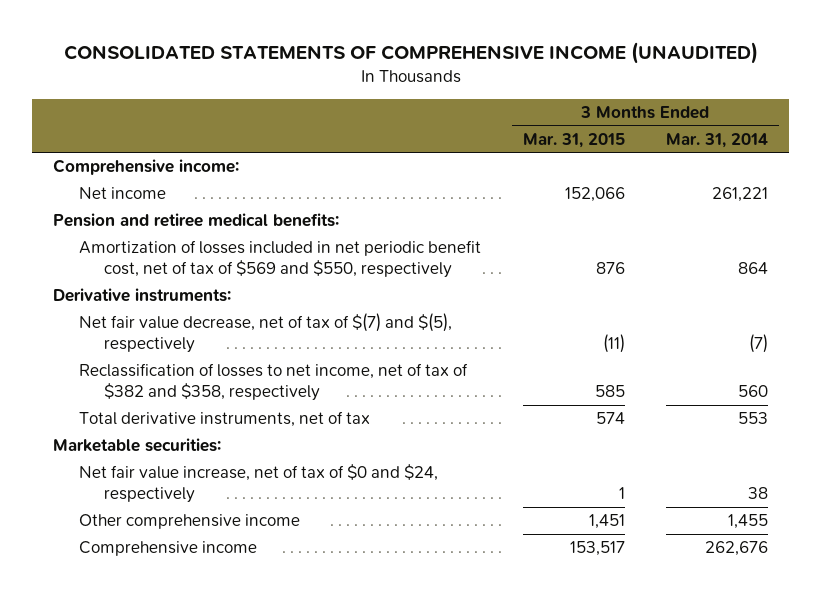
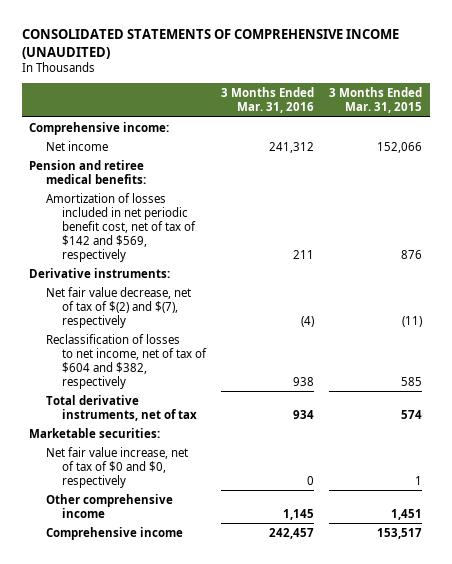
- | 3 Months Ended Mar. 31, 2015 | 3 Months Ended Mar. 31, 2014
+ | 3 Months Ended Mar. 31, 2016 | 3 Months Ended Mar. 31, 2015
- Amortization of losses included in net periodic benefit cost, net of tax of $569 and $550, respectively | 876 | 864
+ Amortization of losses included in net periodic benefit cost, net of tax of $142 and $569, respectively | 211 | 876
- Net fair value decrease, net of tax of $(7) and $(5), respectively | (11) | (7)
- Reclassification of losses to net income, net of tax of $382 and $358, respectively | 585 | 560
+ Net fair value decrease, net of tax of $(2) and $(7), respectively | (4) | (11)
+ Reclassification of losses to net income, net of tax of $604 and $382, respectively | 938 | 585
- Net fair value increase, net of tax of $0 and $24, respectively | 1 | 38
+ Net fair value increase, net of tax of $0 and $0, respectively | 0 | 1

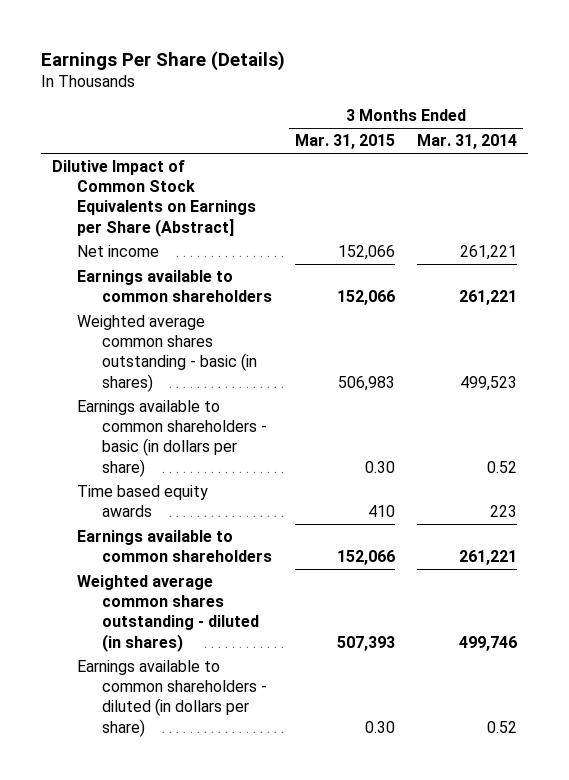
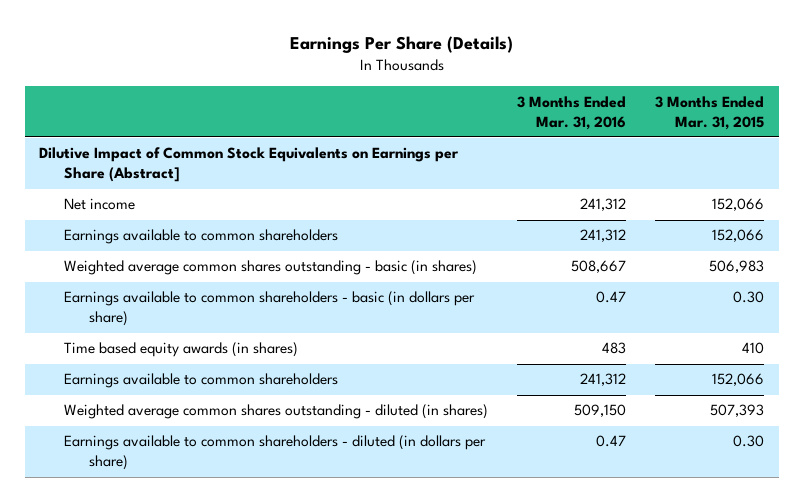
- | 3 Months Ended Mar. 31, 2015 | 3 Months Ended Mar. 31, 2014
+ | 3 Months Ended Mar. 31, 2016 | 3 Months Ended Mar. 31, 2015
- Time based equity awards | 410 | 223
+ Time based equity awards (in shares) | 483 | 410

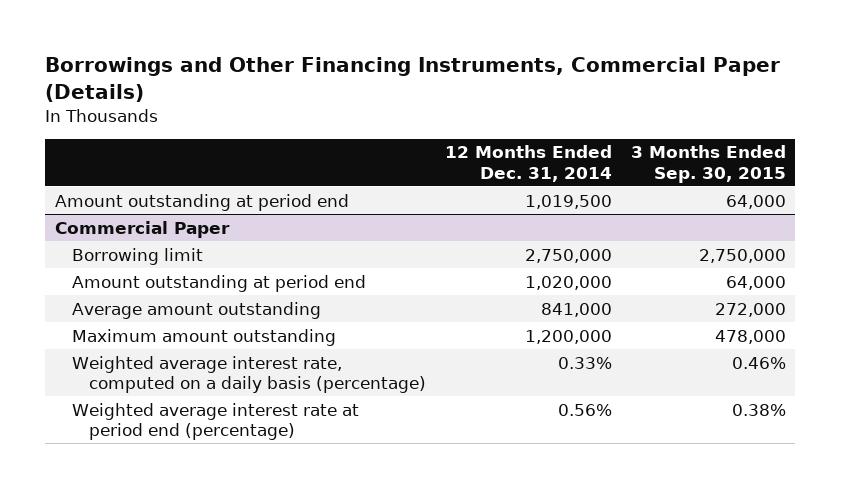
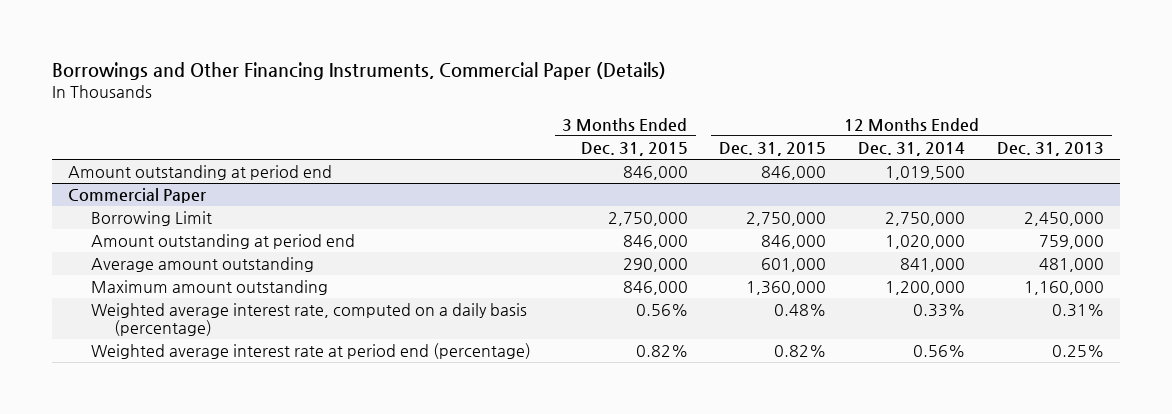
- | 12 Months Ended Dec. 31, 2014 | 3 Months Ended Sep. 30, 2015
+ | 3 Months Ended Dec. 31, 2015 | 12 Months Ended Dec. 31, 2015 | 12 Months Ended Dec. 31, 2014 | 12 Months Ended Dec. 31, 2013
@ Commercial Paper
- Borrowing limit | 2,750,000 | 2,750,000
+ Borrowing Limit | 2,750,000 | 2,750,000 | 2,750,000 | 2,450,000

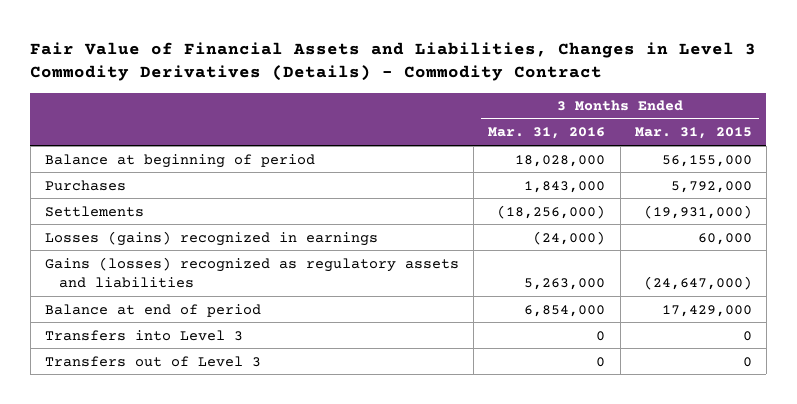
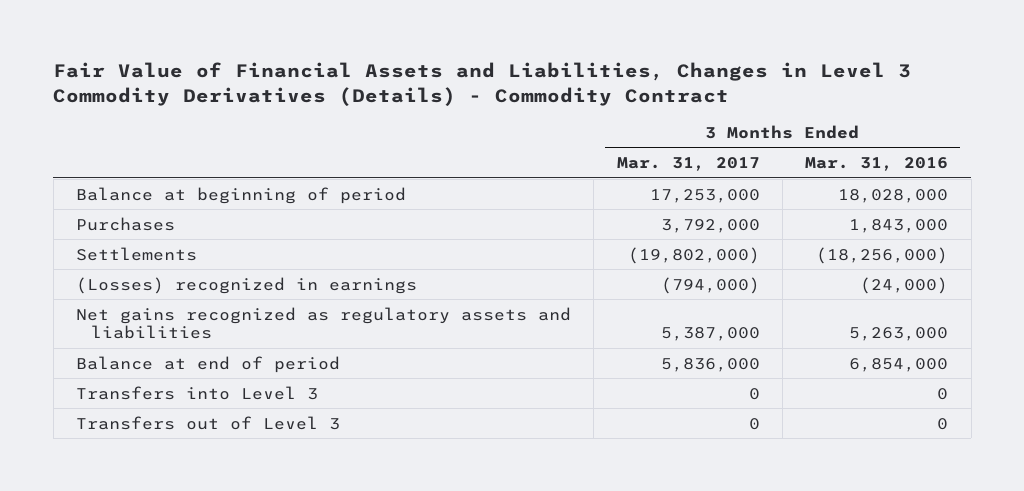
- | 3 Months Ended Mar. 31, 2016 | 3 Months Ended Mar. 31, 2015
+ | 3 Months Ended Mar. 31, 2017 | 3 Months Ended Mar. 31, 2016
- Losses (gains) recognized in earnings | (24,000) | 60,000
- Gains (losses) recognized as regulatory assets and liabilities | 5,263,000 | (24,647,000)
+ (Losses) recognized in earnings | (794,000) | (24,000)
+ Net gains recognized as regulatory assets and liabilities | 5,387,000 | 5,263,000

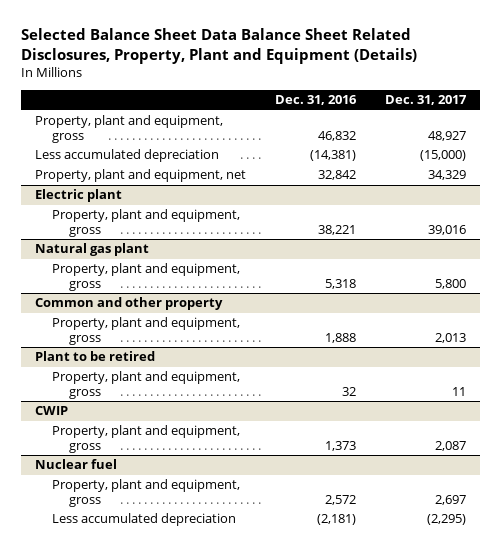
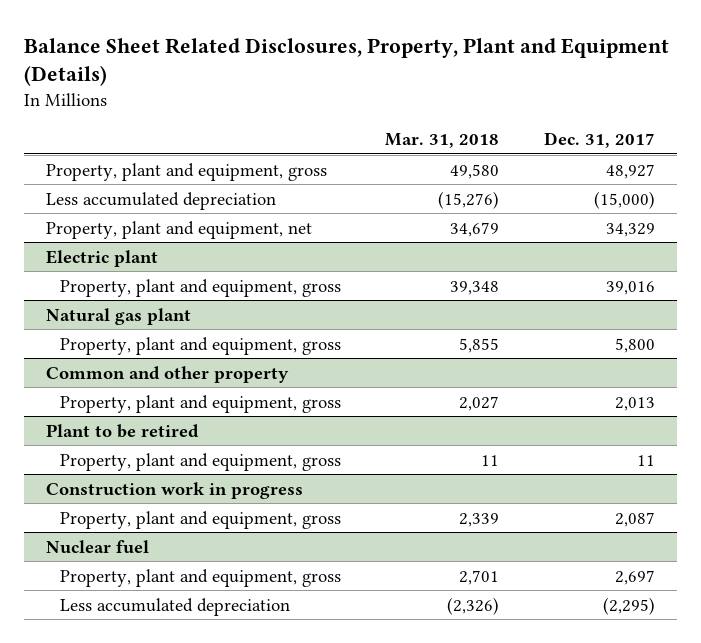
- Selected Balance Sheet Data Balance Sheet Related Disclosures, Property, Plant and Equipment (Details)
+ Balance Sheet Related Disclosures, Property, Plant and Equipment (Details)
- | Dec. 31, 2016 | Dec. 31, 2017
+ | Mar. 31, 2018 | Dec. 31, 2017
- CWIP
+ Construction work in progress

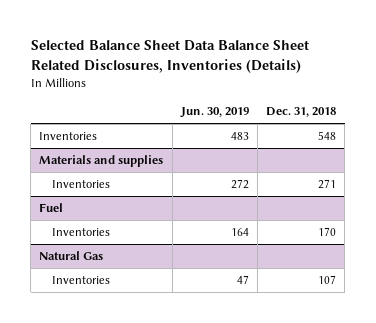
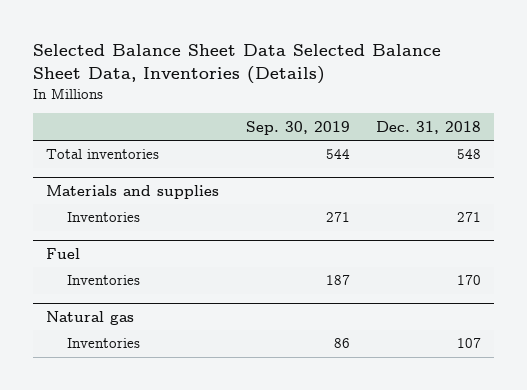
- Selected Balance Sheet Data Balance Sheet Related Disclosures, Inventories (Details)
+ Selected Balance Sheet Data Selected Balance Sheet Data, Inventories (Details)
- | Jun. 30, 2019 | Dec. 31, 2018
+ | Sep. 30, 2019 | Dec. 31, 2018
- Inventories | 483 | 548
+ Total inventories | 544 | 548
- Natural Gas
+ Natural gas

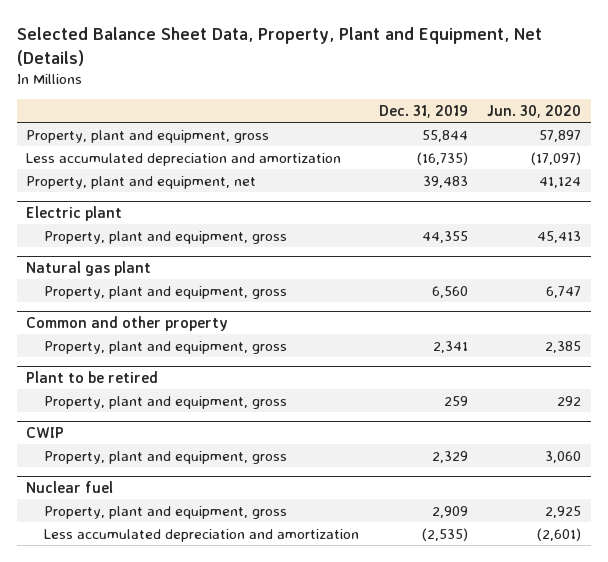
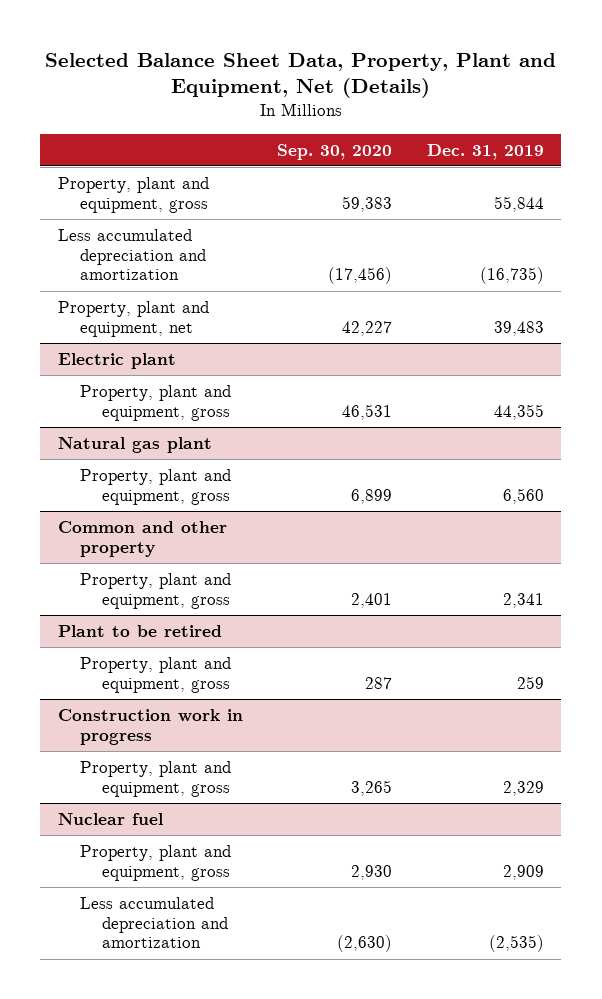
- | Dec. 31, 2019 | Jun. 30, 2020
+ | Sep. 30, 2020 | Dec. 31, 2019
- CWIP
+ Construction work in progress

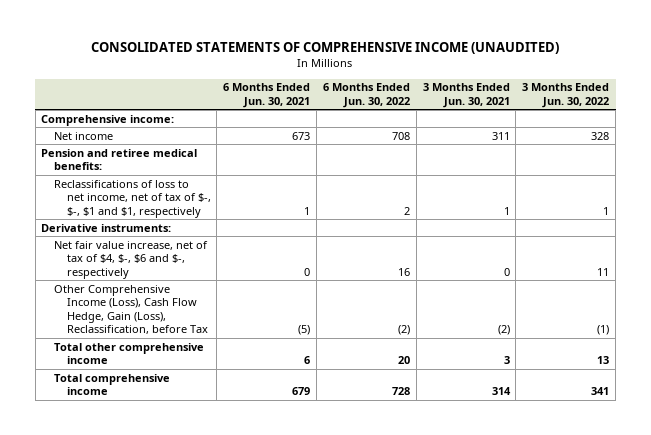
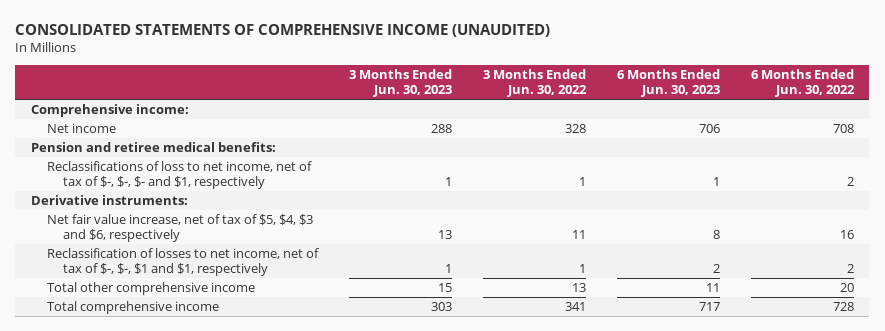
- | 6 Months Ended Jun. 30, 2021 | 6 Months Ended Jun. 30, 2022 | 3 Months Ended Jun. 30, 2021 | 3 Months Ended Jun. 30, 2022
+ | 3 Months Ended Jun. 30, 2023 | 3 Months Ended Jun. 30, 2022 | 6 Months Ended Jun. 30, 2023 | 6 Months Ended Jun. 30, 2022
- Reclassifications of loss to net income, net of tax of $-, $-, $1 and $1, respectively | 1 | 2 | 1 | 1
+ Reclassifications of loss to net income, net of tax of $-, $-, $- and $1, respectively | 1 | 1 | 1 | 2
- Net fair value increase, net of tax of $4, $-, $6 and $-, respectively | 0 | 16 | 0 | 11
- Other Comprehensive Income (Loss), Cash Flow Hedge, Gain (Loss), Reclassification, before Tax | (5) | (2) | (2) | (1)
+ Net fair value increase, net of tax of $5, $4, $3 and $6, respectively | 13 | 11 | 8 | 16
+ Reclassification of losses to net income, net of tax of $-, $-, $1 and $1, respectively | 1 | 1 | 2 | 2

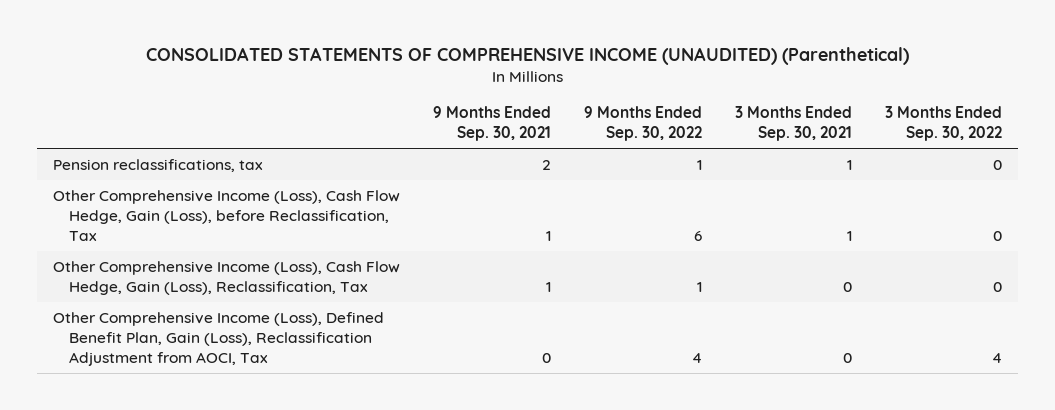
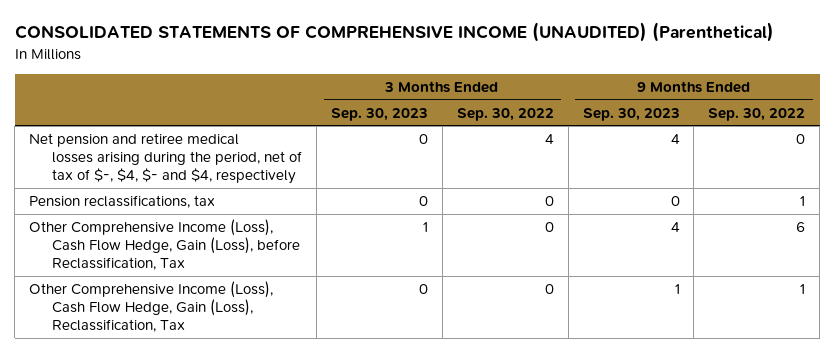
- | 9 Months Ended Sep. 30, 2021 | 9 Months Ended Sep. 30, 2022 | 3 Months Ended Sep. 30, 2021 | 3 Months Ended Sep. 30, 2022
+ | 3 Months Ended Sep. 30, 2023 | 3 Months Ended Sep. 30, 2022 | 9 Months Ended Sep. 30, 2023 | 9 Months Ended Sep. 30, 2022
+ Net pension and retiree medical losses arising during the period, net of tax of $-, $4, $- and $4, respectively | 0 | 4 | 4 | 0
- Other Comprehensive Income (Loss), Defined Benefit Plan, Gain (Loss), Reclassification Adjustment from AOCI, Tax | 0 | 4 | 0 | 4

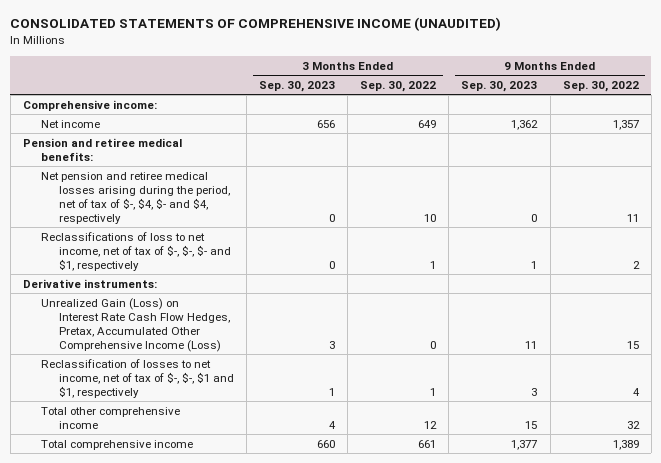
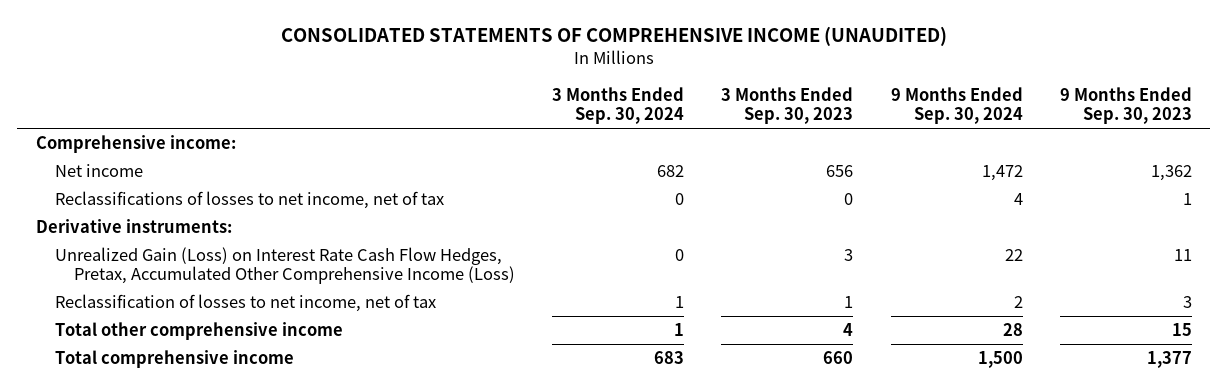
- | 3 Months Ended Sep. 30, 2023 | 3 Months Ended Sep. 30, 2022 | 9 Months Ended Sep. 30, 2023 | 9 Months Ended Sep. 30, 2022
+ | 3 Months Ended Sep. 30, 2024 | 3 Months Ended Sep. 30, 2023 | 9 Months Ended Sep. 30, 2024 | 9 Months Ended Sep. 30, 2023
- Pension and retiree medical benefits:
- Net pension and retiree medical losses arising during the period, net of tax of $-, $4, $- and $4, respectively | 0 | 10 | 0 | 11
- Reclassifications of loss to net income, net of tax of $-, $-, $- and $1, respectively | 0 | 1 | 1 | 2
+ Reclassifications of losses to net income, net of tax | 0 | 0 | 4 | 1
- Reclassification of losses to net income, net of tax of $-, $-, $1 and $1, respectively | 1 | 1 | 3 | 4
+ Reclassification of losses to net income, net of tax | 1 | 1 | 2 | 3

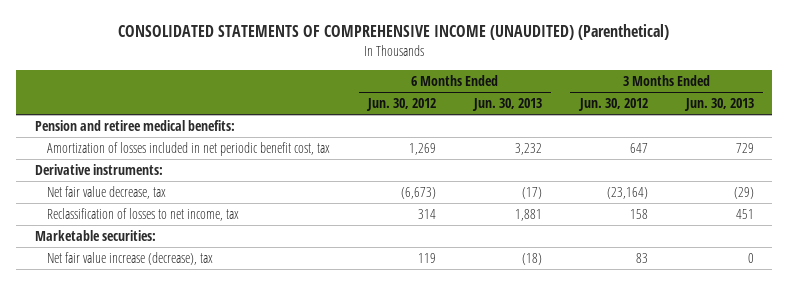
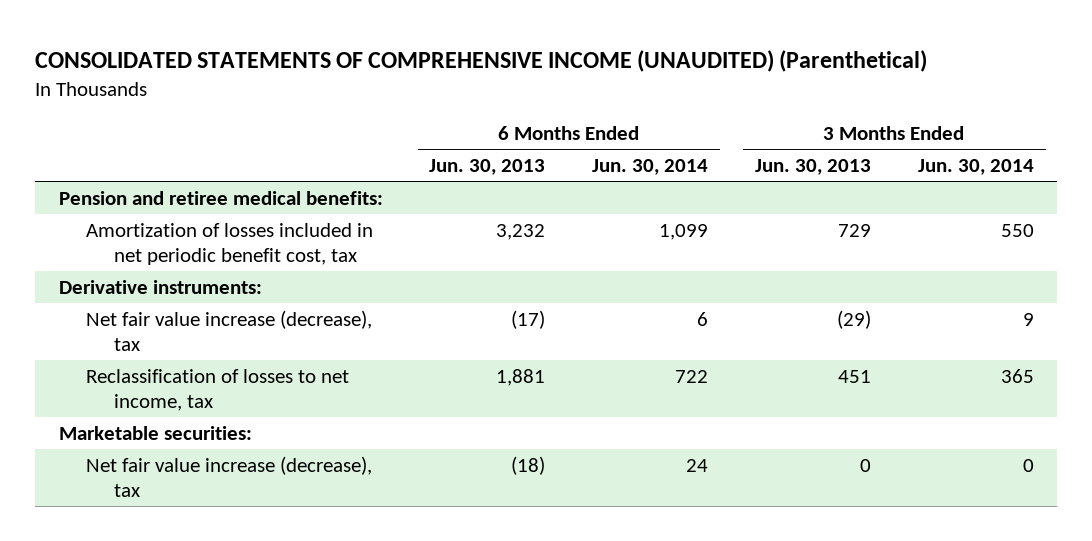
- | 6 Months Ended Jun. 30, 2012 | 6 Months Ended Jun. 30, 2013 | 3 Months Ended Jun. 30, 2012 | 3 Months Ended Jun. 30, 2013
+ | 6 Months Ended Jun. 30, 2013 | 6 Months Ended Jun. 30, 2014 | 3 Months Ended Jun. 30, 2013 | 3 Months Ended Jun. 30, 2014
- Net fair value decrease, tax | (6,673) | (17) | (23,164) | (29)
+ Net fair value increase (decrease), tax | (17) | 6 | (29) | 9

